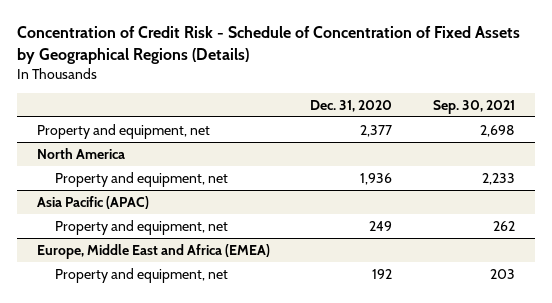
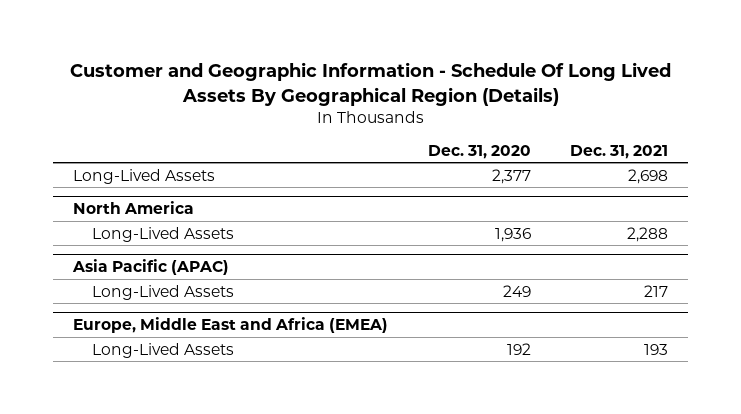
- Concentration of Credit Risk - Schedule of Concentration of Fixed Assets by Geographical Regions (Details)
+ Customer and Geographic Information - Schedule Of Long Lived Assets By Geographical Region (Details)
- | Dec. 31, 2020 | Sep. 30, 2021
+ | Dec. 31, 2020 | Dec. 31, 2021
- Property and equipment, net | 2,377 | 2,698
+ Long-Lived Assets | 2,377 | 2,698
@ North America
- Property and equipment, net | 1,936 | 2,233
+ Long-Lived Assets | 1,936 | 2,288
@ Asia Pacific (APAC)
- Property and equipment, net | 249 | 262
+ Long-Lived Assets | 249 | 217
@ Europe, Middle East and Africa (EMEA)
- Property and equipment, net | 192 | 203
+ Long-Lived Assets | 192 | 193

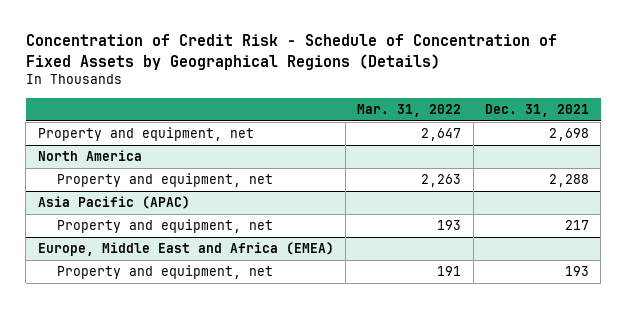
- Customer and Geographic Information - Schedule Of Long Lived Assets By Geographical Region (Details)
+ Concentration of Credit Risk - Schedule of Concentration of Fixed Assets by Geographical Regions (Details)
- | Dec. 31, 2020 | Dec. 31, 2021
+ | Mar. 31, 2022 | Dec. 31, 2021
- Long-Lived Assets | 2,377 | 2,698
+ Property and equipment, net | 2,647 | 2,698
@ North America
- Long-Lived Assets | 1,936 | 2,288
+ Property and equipment, net | 2,263 | 2,288
@ Asia Pacific (APAC)
- Long-Lived Assets | 249 | 217
+ Property and equipment, net | 193 | 217
@ Europe, Middle East and Africa (EMEA)
- Long-Lived Assets | 192 | 193
+ Property and equipment, net | 191 | 193

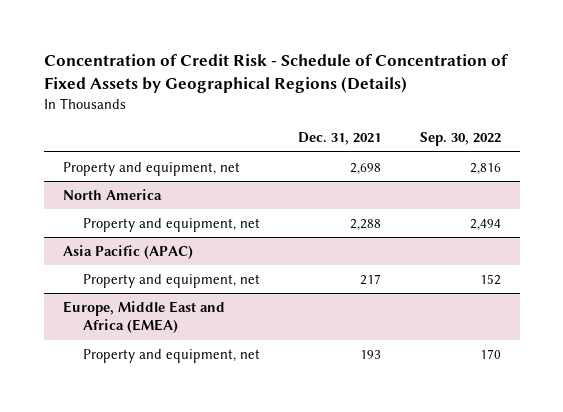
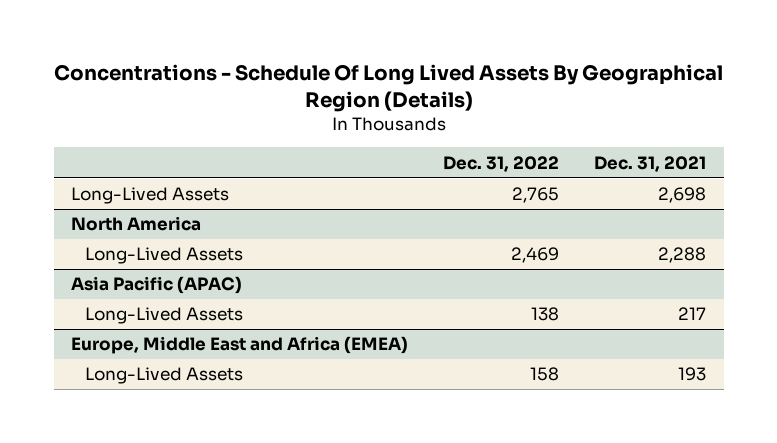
- Concentration of Credit Risk - Schedule of Concentration of Fixed Assets by Geographical Regions (Details)
+ Concentrations - Schedule Of Long Lived Assets By Geographical Region (Details)
- | Dec. 31, 2021 | Sep. 30, 2022
+ | Dec. 31, 2022 | Dec. 31, 2021
- Property and equipment, net | 2,698 | 2,816
+ Long-Lived Assets | 2,765 | 2,698
@ North America
- Property and equipment, net | 2,288 | 2,494
+ Long-Lived Assets | 2,469 | 2,288
@ Asia Pacific (APAC)
- Property and equipment, net | 217 | 152
+ Long-Lived Assets | 138 | 217
@ Europe, Middle East and Africa (EMEA)
- Property and equipment, net | 193 | 170
+ Long-Lived Assets | 158 | 193

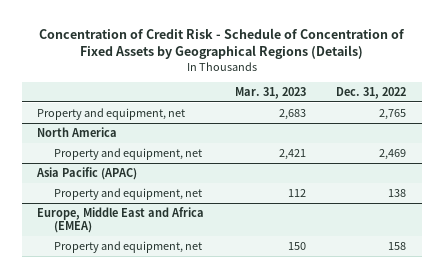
- Concentrations - Schedule Of Long Lived Assets By Geographical Region (Details)
+ Concentration of Credit Risk - Schedule of Concentration of Fixed Assets by Geographical Regions (Details)
- | Dec. 31, 2022 | Dec. 31, 2021
+ | Mar. 31, 2023 | Dec. 31, 2022
- Long-Lived Assets | 2,765 | 2,698
+ Property and equipment, net | 2,683 | 2,765
@ North America
- Long-Lived Assets | 2,469 | 2,288
+ Property and equipment, net | 2,421 | 2,469
@ Asia Pacific (APAC)
- Long-Lived Assets | 138 | 217
+ Property and equipment, net | 112 | 138
@ Europe, Middle East and Africa (EMEA)
- Long-Lived Assets | 158 | 193
+ Property and equipment, net | 150 | 158

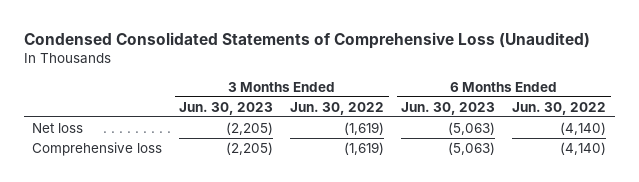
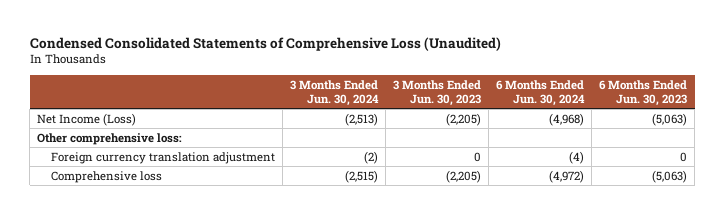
- | 3 Months Ended Jun. 30, 2023 | 3 Months Ended Jun. 30, 2022 | 6 Months Ended Jun. 30, 2023 | 6 Months Ended Jun. 30, 2022
+ | 3 Months Ended Jun. 30, 2024 | 3 Months Ended Jun. 30, 2023 | 6 Months Ended Jun. 30, 2024 | 6 Months Ended Jun. 30, 2023
- Net loss | (2,205) | (1,619) | (5,063) | (4,140)
+ Net Income (Loss) | (2,513) | (2,205) | (4,968) | (5,063)
+ Other comprehensive loss:
+ Foreign currency translation adjustment | (2) | 0 | (4) | 0

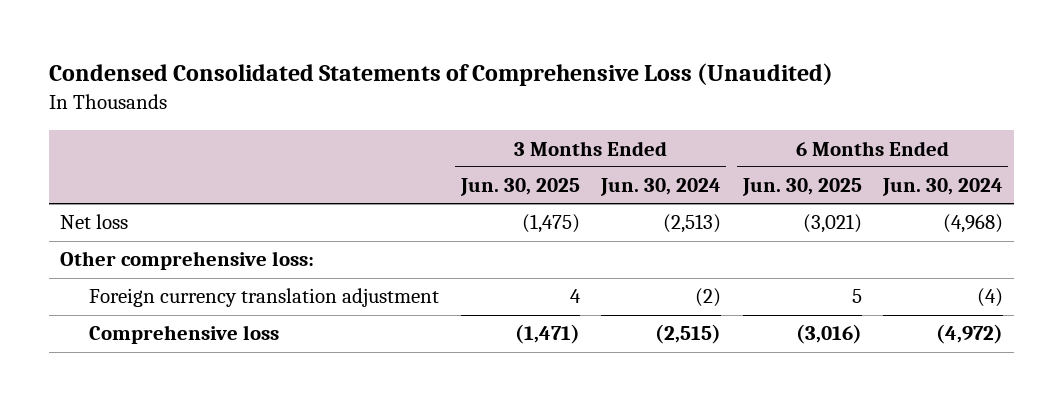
- | 3 Months Ended Jun. 30, 2024 | 3 Months Ended Jun. 30, 2023 | 6 Months Ended Jun. 30, 2024 | 6 Months Ended Jun. 30, 2023
+ | 3 Months Ended Jun. 30, 2025 | 3 Months Ended Jun. 30, 2024 | 6 Months Ended Jun. 30, 2025 | 6 Months Ended Jun. 30, 2024
- Net Income (Loss) | (2,513) | (2,205) | (4,968) | (5,063)
+ Net loss | (1,475) | (2,513) | (3,021) | (4,968)

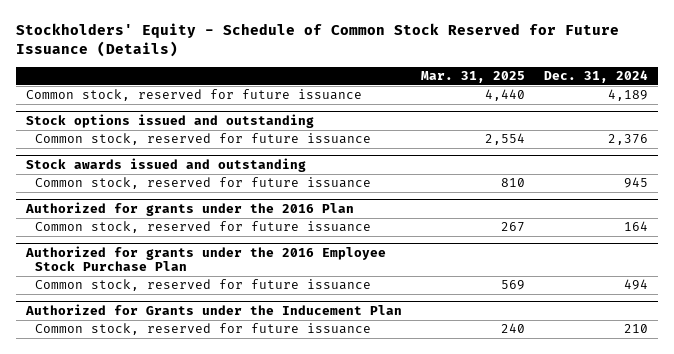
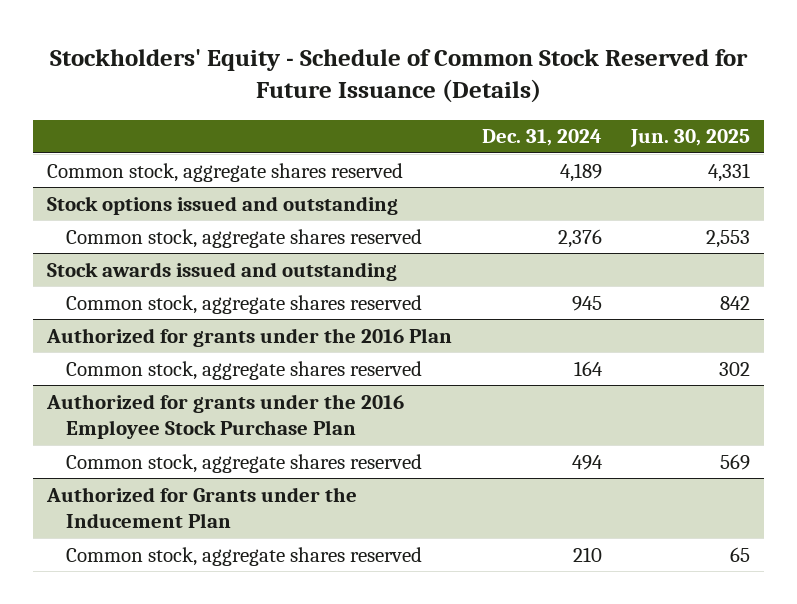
- | Mar. 31, 2025 | Dec. 31, 2024
+ | Dec. 31, 2024 | Jun. 30, 2025
- Common stock, reserved for future issuance | 4,440 | 4,189
+ Common stock, aggregate shares reserved | 4,189 | 4,331
@ Stock options issued and outstanding
- Common stock, reserved for future issuance | 2,554 | 2,376
+ Common stock, aggregate shares reserved | 2,376 | 2,553
@ Stock awards issued and outstanding
- Common stock, reserved for future issuance | 810 | 945
+ Common stock, aggregate shares reserved | 945 | 842
@ Authorized for grants under the 2016 Plan
- Common stock, reserved for future issuance | 267 | 164
+ Common stock, aggregate shares reserved | 164 | 302
@ Authorized for grants under the 2016 Employee Stock Purchase Plan
- Common stock, reserved for future issuance | 569 | 494
+ Common stock, aggregate shares reserved | 494 | 569
@ Authorized for Grants under the Inducement Plan
- Common stock, reserved for future issuance | 240 | 210
+ Common stock, aggregate shares reserved | 210 | 65

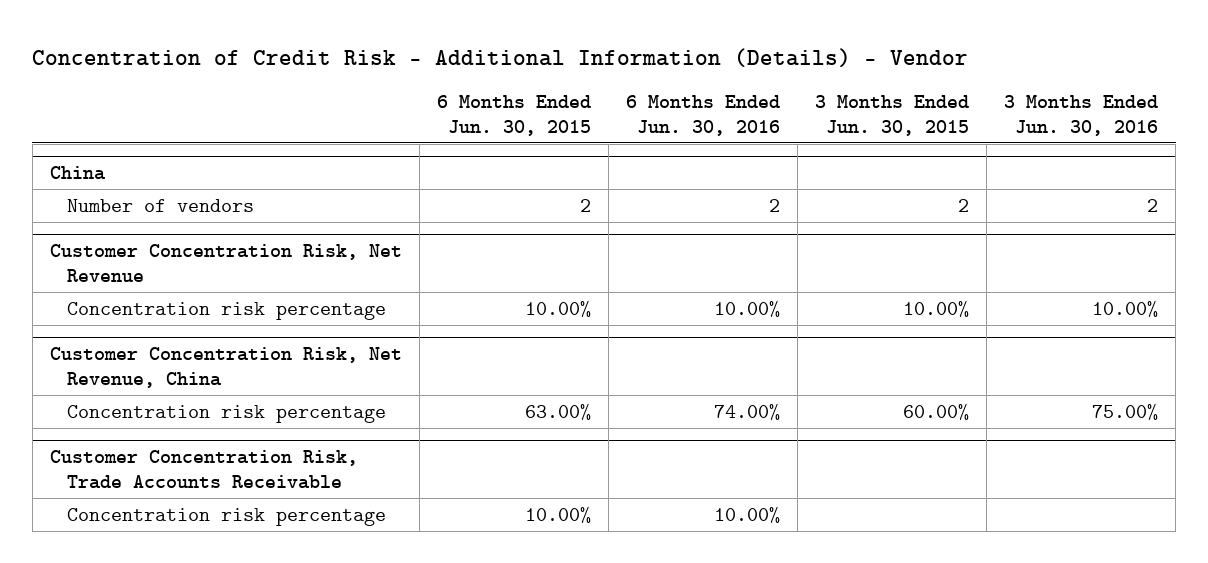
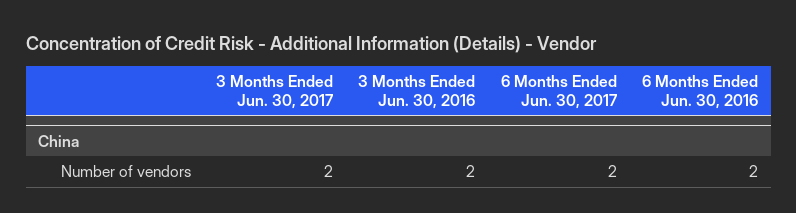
- | 6 Months Ended Jun. 30, 2015 | 6 Months Ended Jun. 30, 2016 | 3 Months Ended Jun. 30, 2015 | 3 Months Ended Jun. 30, 2016
+ | 3 Months Ended Jun. 30, 2017 | 3 Months Ended Jun. 30, 2016 | 6 Months Ended Jun. 30, 2017 | 6 Months Ended Jun. 30, 2016
- Customer Concentration Risk, Net Revenue
- Concentration risk percentage | 10.00% | 10.00% | 10.00% | 10.00%
- Customer Concentration Risk, Net Revenue, China
- Concentration risk percentage | 63.00% | 74.00% | 60.00% | 75.00%
- Customer Concentration Risk, Trade Accounts Receivable
- Concentration risk percentage | 10.00% | 10.00% | |

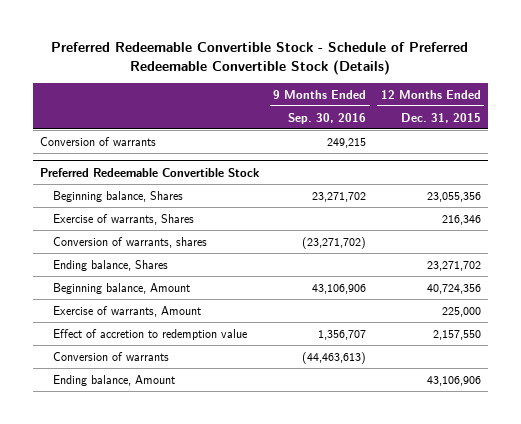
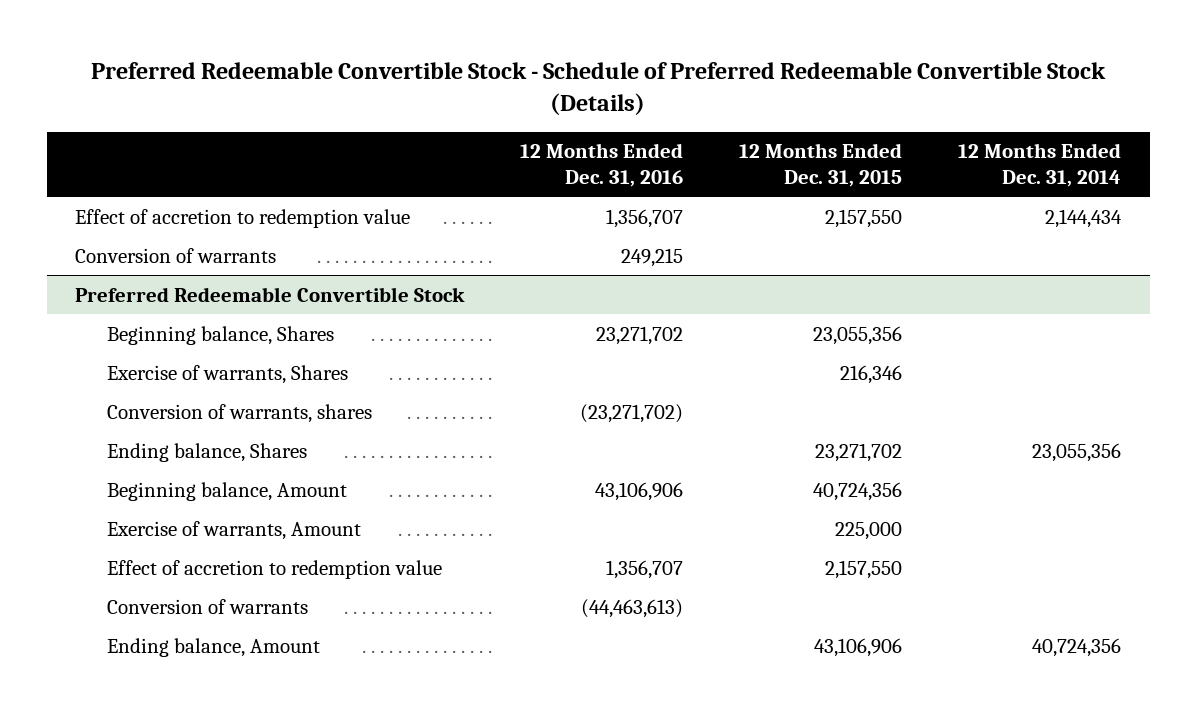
- | 9 Months Ended Sep. 30, 2016 | 12 Months Ended Dec. 31, 2015
+ | 12 Months Ended Dec. 31, 2016 | 12 Months Ended Dec. 31, 2015 | 12 Months Ended Dec. 31, 2014
+ Effect of accretion to redemption value | 1,356,707 | 2,157,550 | 2,144,434

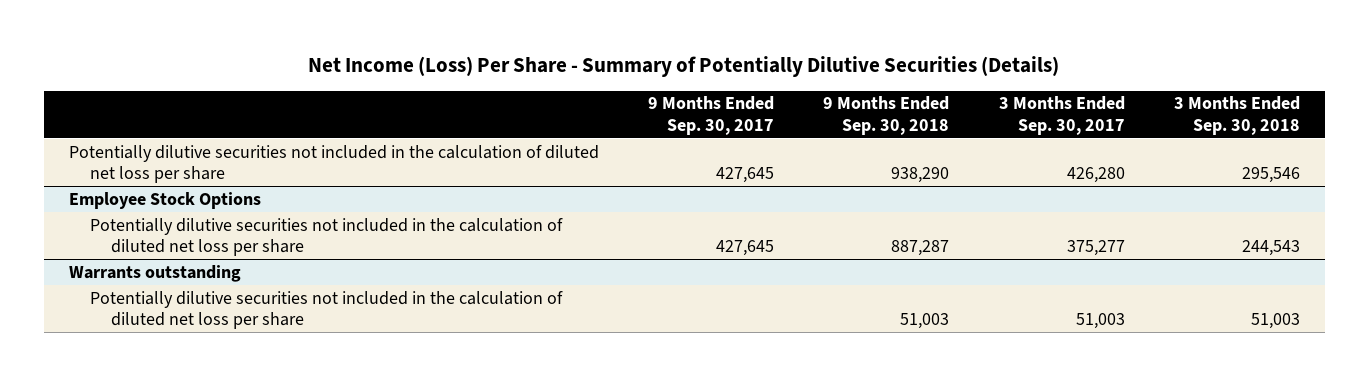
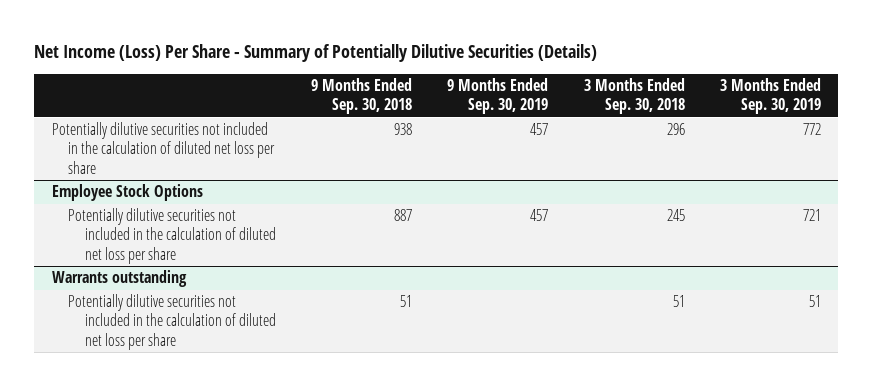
- | 9 Months Ended Sep. 30, 2017 | 9 Months Ended Sep. 30, 2018 | 3 Months Ended Sep. 30, 2017 | 3 Months Ended Sep. 30, 2018
+ | 9 Months Ended Sep. 30, 2018 | 9 Months Ended Sep. 30, 2019 | 3 Months Ended Sep. 30, 2018 | 3 Months Ended Sep. 30, 2019
- Potentially dilutive securities not included in the calculation of diluted net loss per share | 427,645 | 938,290 | 426,280 | 295,546
+ Potentially dilutive securities not included in the calculation of diluted net loss per share | 938 | 457 | 296 | 772
@ Employee Stock Options
- Potentially dilutive securities not included in the calculation of diluted net loss per share | 427,645 | 887,287 | 375,277 | 244,543
+ Potentially dilutive securities not included in the calculation of diluted net loss per share | 887 | 457 | 245 | 721
@ Warrants outstanding
- Potentially dilutive securities not included in the calculation of diluted net loss per share | | 51,003 | 51,003 | 51,003
+ Potentially dilutive securities not included in the calculation of diluted net loss per share | 51 | | 51 | 51

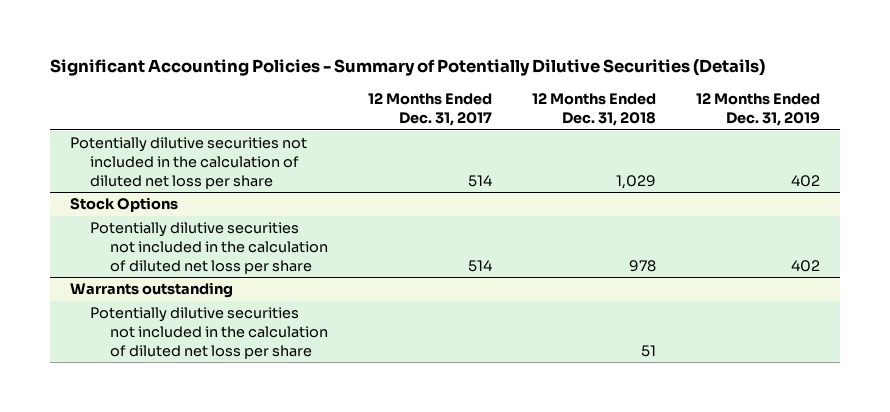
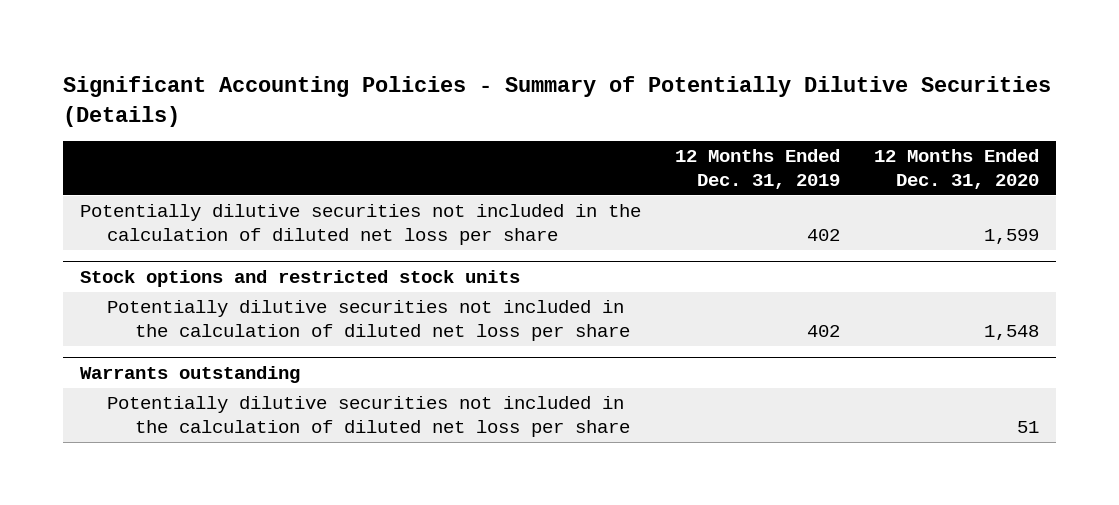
- | 12 Months Ended Dec. 31, 2017 | 12 Months Ended Dec. 31, 2018 | 12 Months Ended Dec. 31, 2019
+ | 12 Months Ended Dec. 31, 2019 | 12 Months Ended Dec. 31, 2020
- Stock Options
+ Stock options and restricted stock units

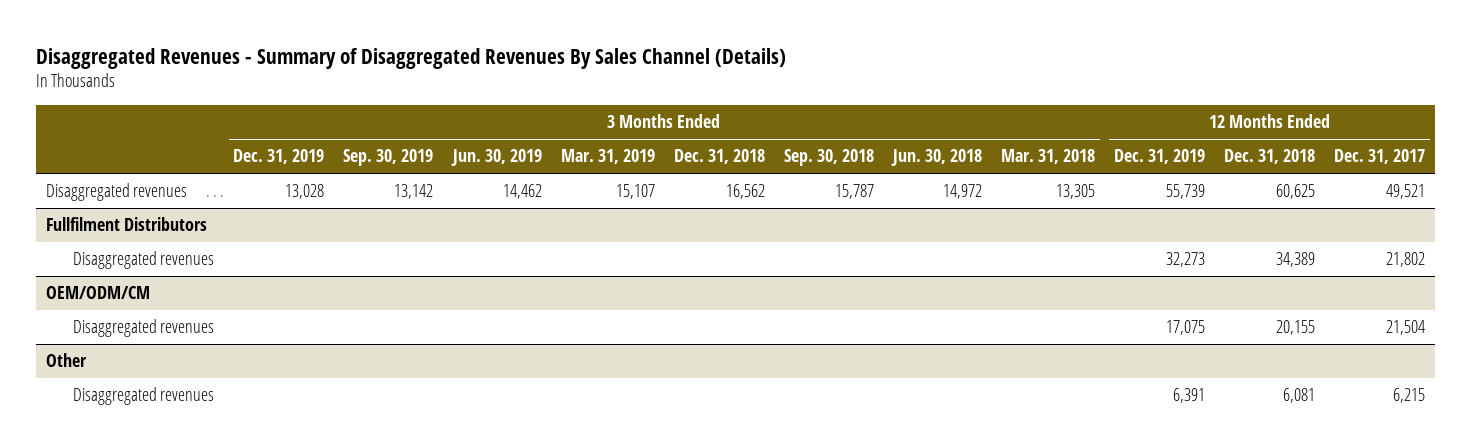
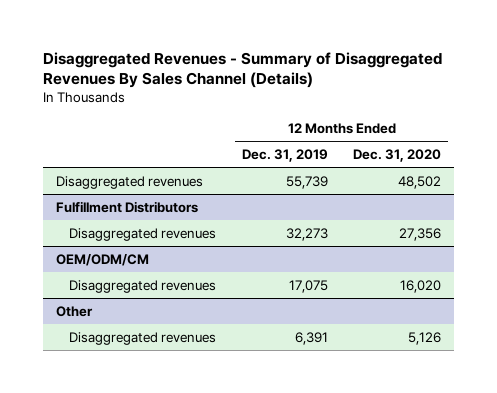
- | 3 Months Ended Dec. 31, 2019 | 3 Months Ended Sep. 30, 2019 | 3 Months Ended Jun. 30, 2019 | 3 Months Ended Mar. 31, 2019 | 3 Months Ended Dec. 31, 2018 | 3 Months Ended Sep. 30, 2018 | 3 Months Ended Jun. 30, 2018 | 3 Months Ended Mar. 31, 2018 | 12 Months Ended Dec. 31, 2019 | 12 Months Ended Dec. 31, 2018 | 12 Months Ended Dec. 31, 2017
+ | 12 Months Ended Dec. 31, 2019 | 12 Months Ended Dec. 31, 2020
- Fullfilment Distributors
+ Fulfillment Distributors

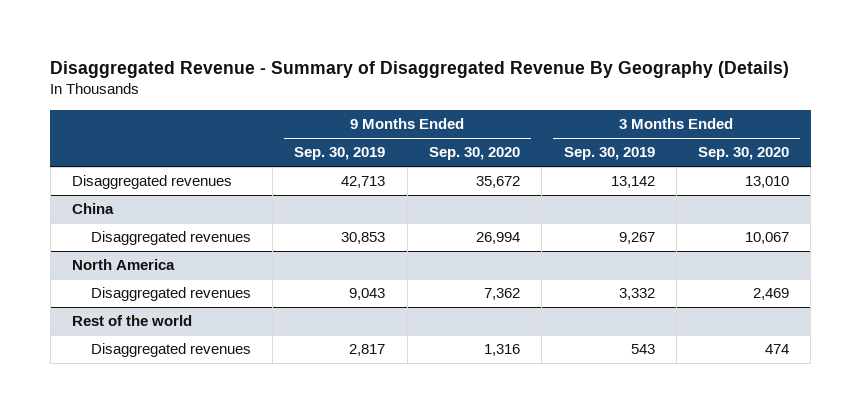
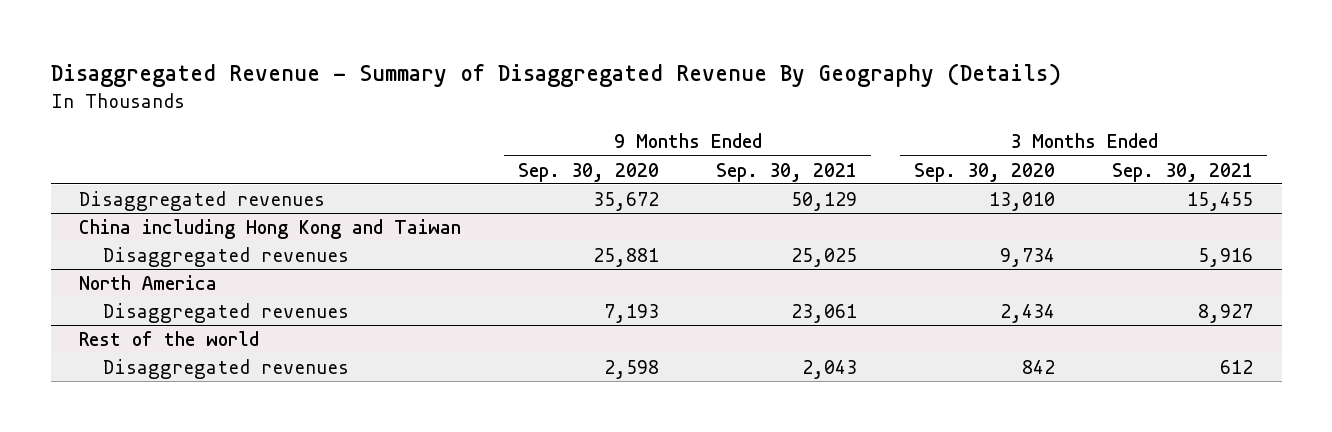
- | 9 Months Ended Sep. 30, 2019 | 9 Months Ended Sep. 30, 2020 | 3 Months Ended Sep. 30, 2019 | 3 Months Ended Sep. 30, 2020
+ | 9 Months Ended Sep. 30, 2020 | 9 Months Ended Sep. 30, 2021 | 3 Months Ended Sep. 30, 2020 | 3 Months Ended Sep. 30, 2021
- China
- Disaggregated revenues | 30,853 | 26,994 | 9,267 | 10,067
+ China including Hong Kong and Taiwan
+ Disaggregated revenues | 25,881 | 25,025 | 9,734 | 5,916
@ North America
- Disaggregated revenues | 9,043 | 7,362 | 3,332 | 2,469
+ Disaggregated revenues | 7,193 | 23,061 | 2,434 | 8,927
@ Rest of the world
- Disaggregated revenues | 2,817 | 1,316 | 543 | 474
+ Disaggregated revenues | 2,598 | 2,043 | 842 | 612

